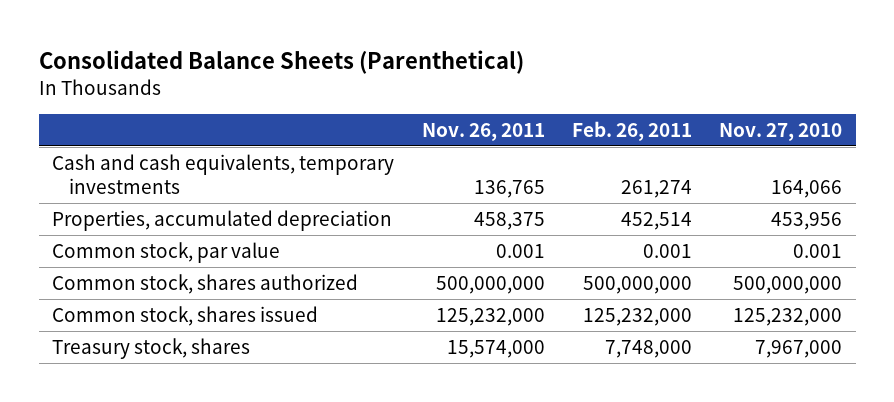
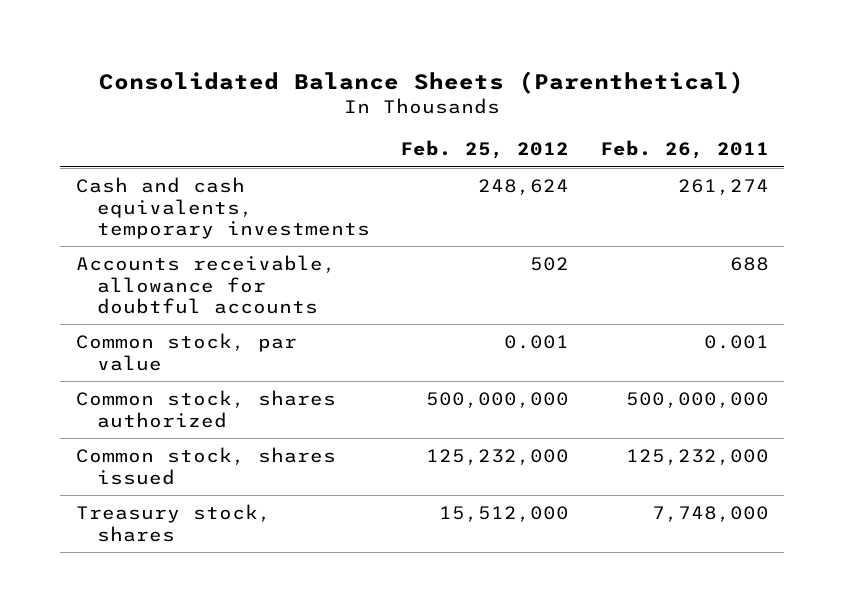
- | Nov. 26, 2011 | Feb. 26, 2011 | Nov. 27, 2010
+ | Feb. 25, 2012 | Feb. 26, 2011
- Properties, accumulated depreciation | 458,375 | 452,514 | 453,956
+ Accounts receivable, allowance for doubtful accounts | 502 | 688

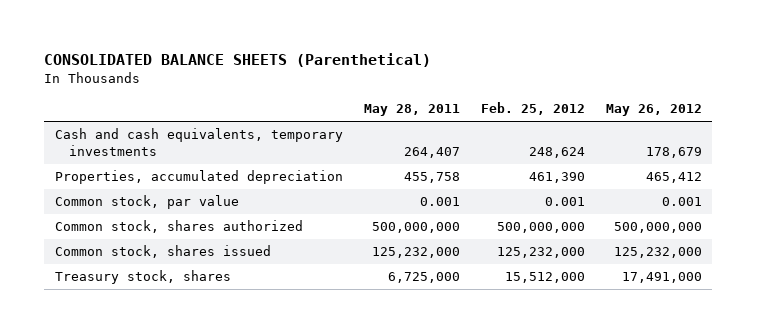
- Consolidated Balance Sheets (Parenthetical)
+ CONSOLIDATED BALANCE SHEETS (Parenthetical)
- | Feb. 25, 2012 | Feb. 26, 2011
+ | May 28, 2011 | Feb. 25, 2012 | May 26, 2012
- Accounts receivable, allowance for doubtful accounts | 502 | 688
+ Properties, accumulated depreciation | 455,758 | 461,390 | 465,412

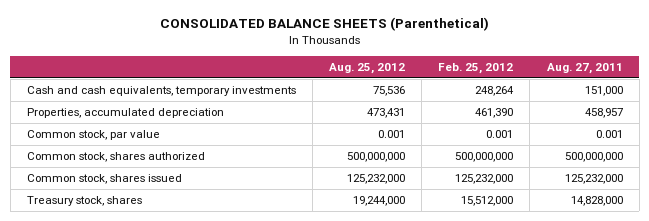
- | May 28, 2011 | Feb. 25, 2012 | May 26, 2012
+ | Aug. 25, 2012 | Feb. 25, 2012 | Aug. 27, 2011
- Cash and cash equivalents, temporary investments | 264,407 | 248,624 | 178,679
+ Cash and cash equivalents, temporary investments | 75,536 | 248,264 | 151,000

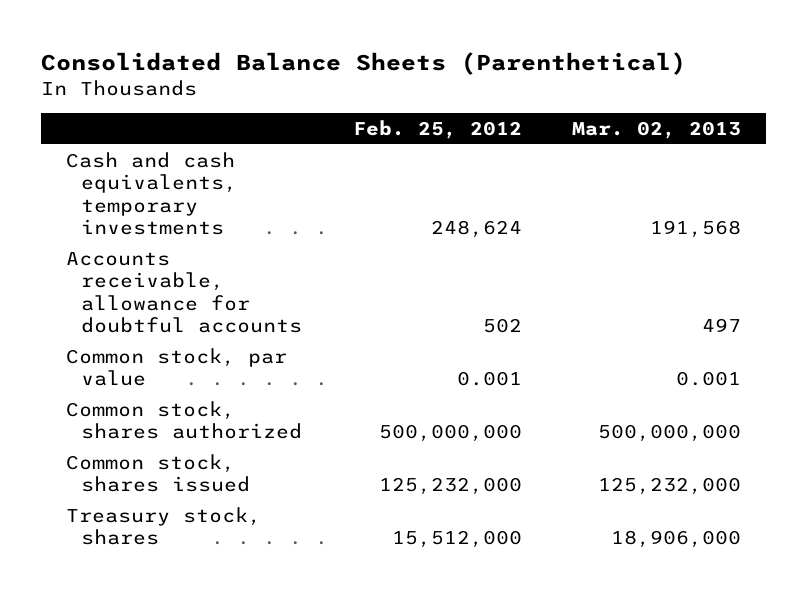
- CONSOLIDATED BALANCE SHEETS (Parenthetical)
+ Consolidated Balance Sheets (Parenthetical)
- | Aug. 25, 2012 | Feb. 25, 2012 | Aug. 27, 2011
+ | Feb. 25, 2012 | Mar. 02, 2013
- Cash and cash equivalents, temporary investments | 75,536 | 248,264 | 151,000
- Properties, accumulated depreciation | 473,431 | 461,390 | 458,957
+ Cash and cash equivalents, temporary investments | 248,624 | 191,568
+ Accounts receivable, allowance for doubtful accounts | 502 | 497

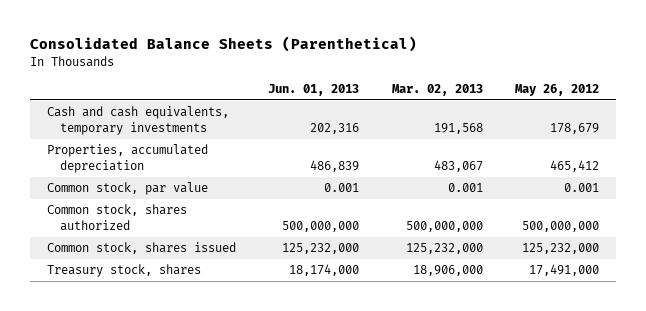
- | Feb. 25, 2012 | Mar. 02, 2013
+ | Jun. 01, 2013 | Mar. 02, 2013 | May 26, 2012
- Accounts receivable, allowance for doubtful accounts | 502 | 497
+ Properties, accumulated depreciation | 486,839 | 483,067 | 465,412

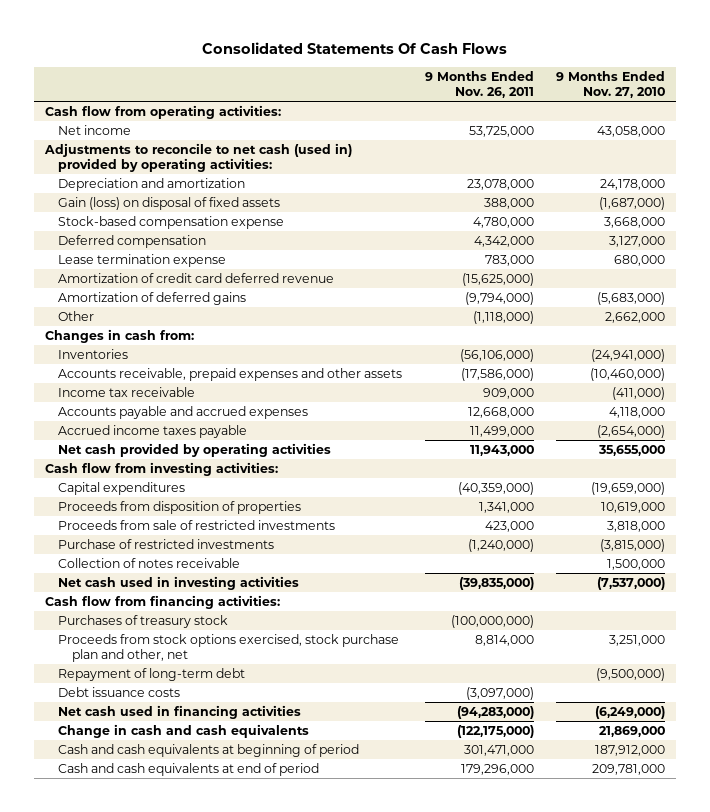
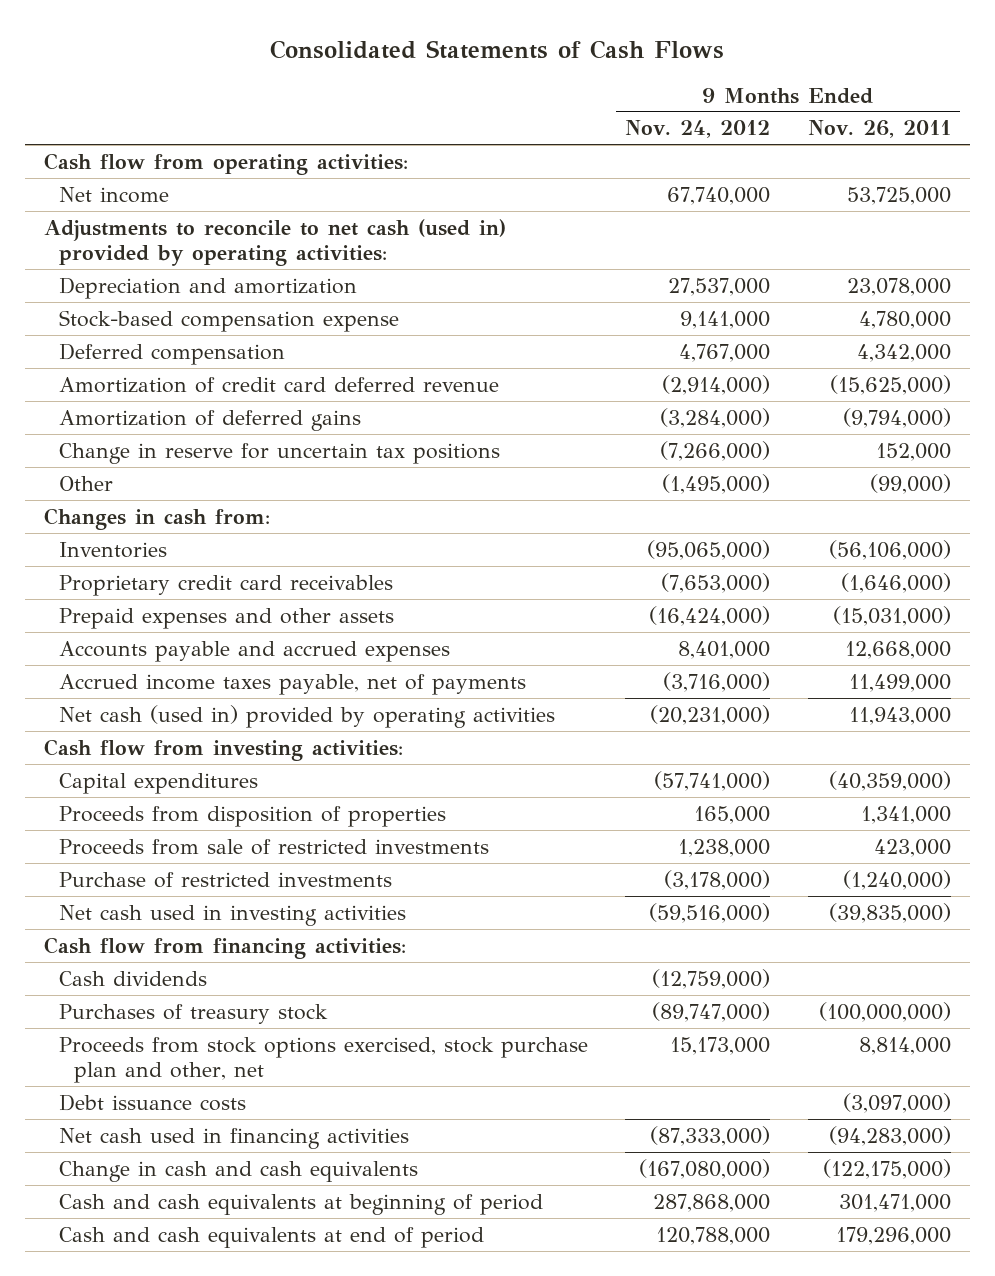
- Consolidated Statements Of Cash Flows
+ Consolidated Statements of Cash Flows
- | 9 Months Ended Nov. 26, 2011 | 9 Months Ended Nov. 27, 2010
+ | 9 Months Ended Nov. 24, 2012 | 9 Months Ended Nov. 26, 2011
- Gain (loss) on disposal of fixed assets | 388,000 | (1,687,000)
- Lease termination expense | 783,000 | 680,000
- Other | (1,118,000) | 2,662,000
+ Change in reserve for uncertain tax positions | (7,266,000) | 152,000
+ Other | (1,495,000) | (99,000)
- Accounts receivable, prepaid expenses and other assets | (17,586,000) | (10,460,000)
- Income tax receivable | 909,000 | (411,000)
+ Proprietary credit card receivables | (7,653,000) | (1,646,000)
+ Prepaid expenses and other assets | (16,424,000) | (15,031,000)
- Accrued income taxes payable | 11,499,000 | (2,654,000)
- Net cash provided by operating activities | 11,943,000 | 35,655,000
+ Accrued income taxes payable, net of payments | (3,716,000) | 11,499,000
+ Net cash (used in) provided by operating activities | (20,231,000) | 11,943,000
- Collection of notes receivable | | 1,500,000
+ Cash dividends | (12,759,000) |
- Repayment of long-term debt | | (9,500,000)

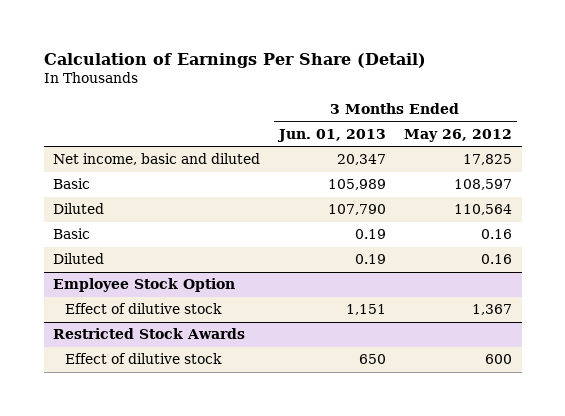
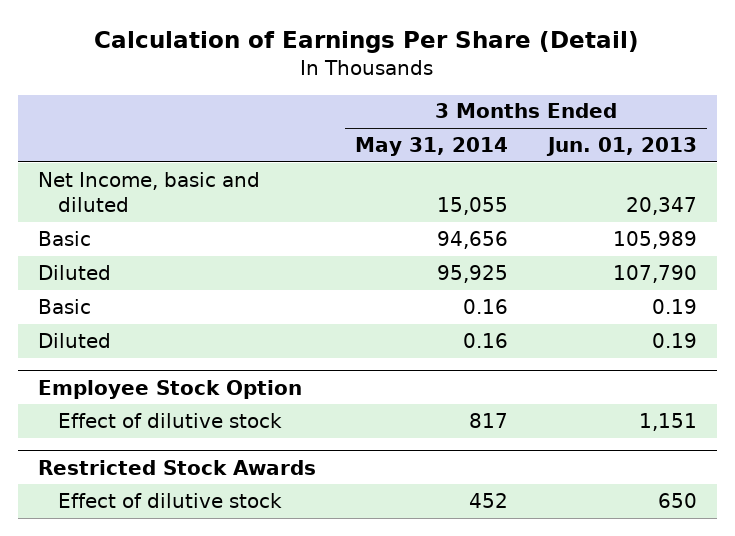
- | 3 Months Ended Jun. 01, 2013 | 3 Months Ended May 26, 2012
+ | 3 Months Ended May 31, 2014 | 3 Months Ended Jun. 01, 2013
- Net income, basic and diluted | 20,347 | 17,825
+ Net Income, basic and diluted | 15,055 | 20,347

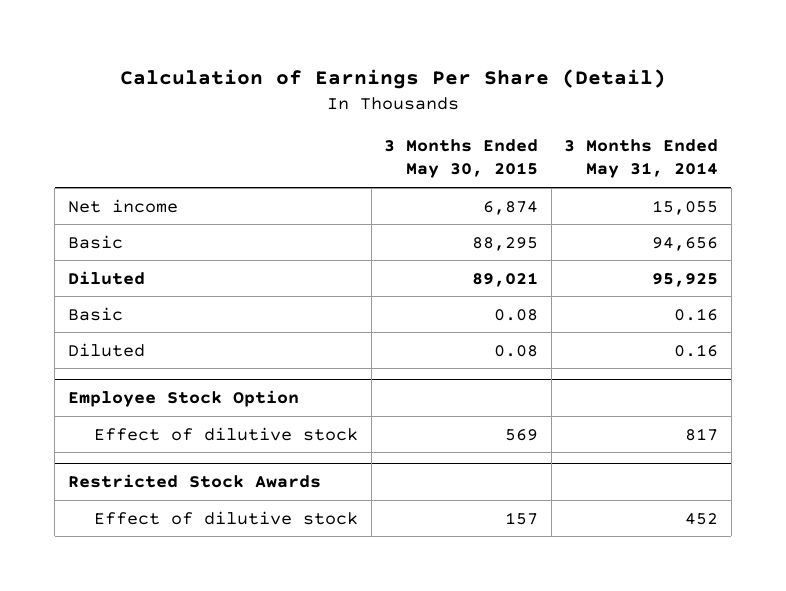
- | 3 Months Ended May 31, 2014 | 3 Months Ended Jun. 01, 2013
+ | 3 Months Ended May 30, 2015 | 3 Months Ended May 31, 2014
- Net Income, basic and diluted | 15,055 | 20,347
+ Net income | 6,874 | 15,055

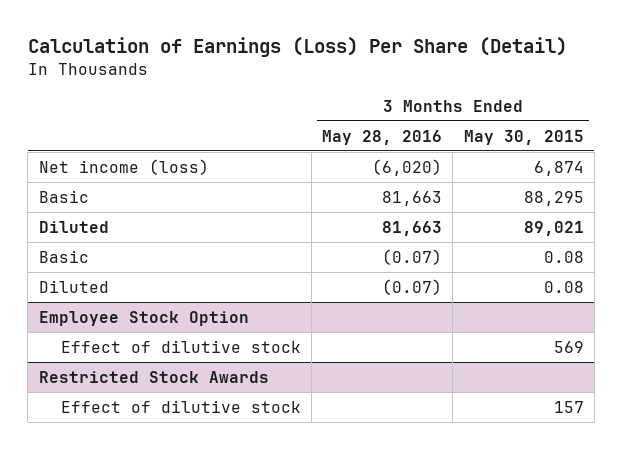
- Calculation of Earnings Per Share (Detail)
+ Calculation of Earnings (Loss) Per Share (Detail)
- | 3 Months Ended May 30, 2015 | 3 Months Ended May 31, 2014
+ | 3 Months Ended May 28, 2016 | 3 Months Ended May 30, 2015
- Net income | 6,874 | 15,055
+ Net income (loss) | (6,020) | 6,874

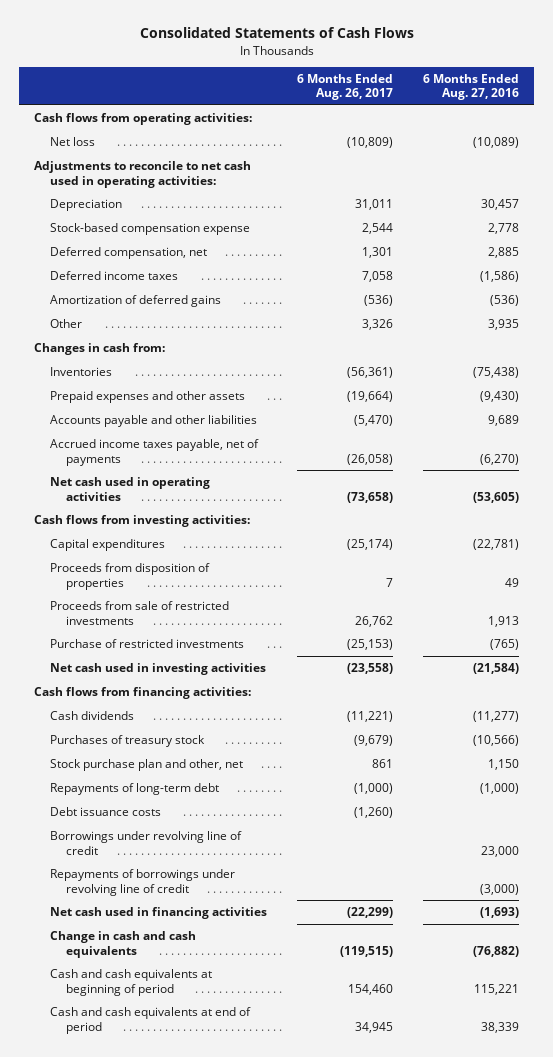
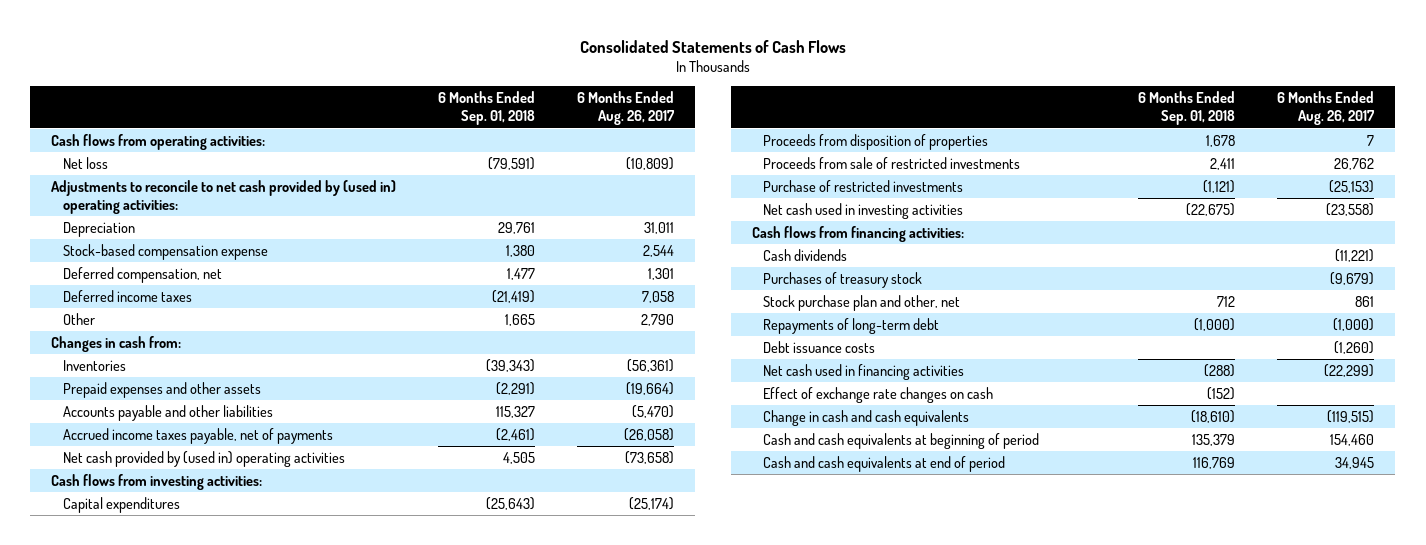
- | 6 Months Ended Aug. 26, 2017 | 6 Months Ended Aug. 27, 2016
+ | 6 Months Ended Sep. 01, 2018 | 6 Months Ended Aug. 26, 2017
- Adjustments to reconcile to net cash used in operating activities:
+ Adjustments to reconcile to net cash provided by (used in) operating activities:
- Amortization of deferred gains | (536) | (536)
- Other | 3,326 | 3,935
+ Other | 1,665 | 2,790
- Net cash used in operating activities | (73,658) | (53,605)
+ Net cash provided by (used in) operating activities | 4,505 | (73,658)
- Borrowings under revolving line of credit | | 23,000
- Repayments of borrowings under revolving line of credit | | (3,000)
+ Effect of exchange rate changes on cash | (152) |

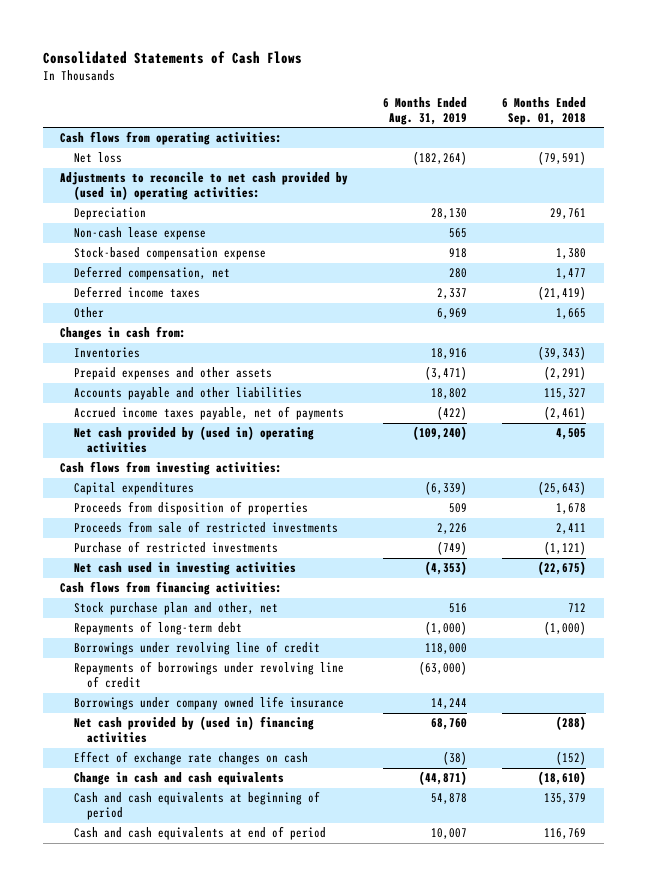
- | 6 Months Ended Sep. 01, 2018 | 6 Months Ended Aug. 26, 2017
+ | 6 Months Ended Aug. 31, 2019 | 6 Months Ended Sep. 01, 2018
+ Non-cash lease expense | 565 |
- Cash dividends | | (11,221)
- Purchases of treasury stock | | (9,679)
- Debt issuance costs | | (1,260)
- Net cash used in financing activities | (288) | (22,299)
+ Borrowings under revolving line of credit | 118,000 |
+ Repayments of borrowings under revolving line of credit | (63,000) |
+ Borrowings under company owned life insurance | 14,244 |
+ Net cash provided by (used in) financing activities | 68,760 | (288)

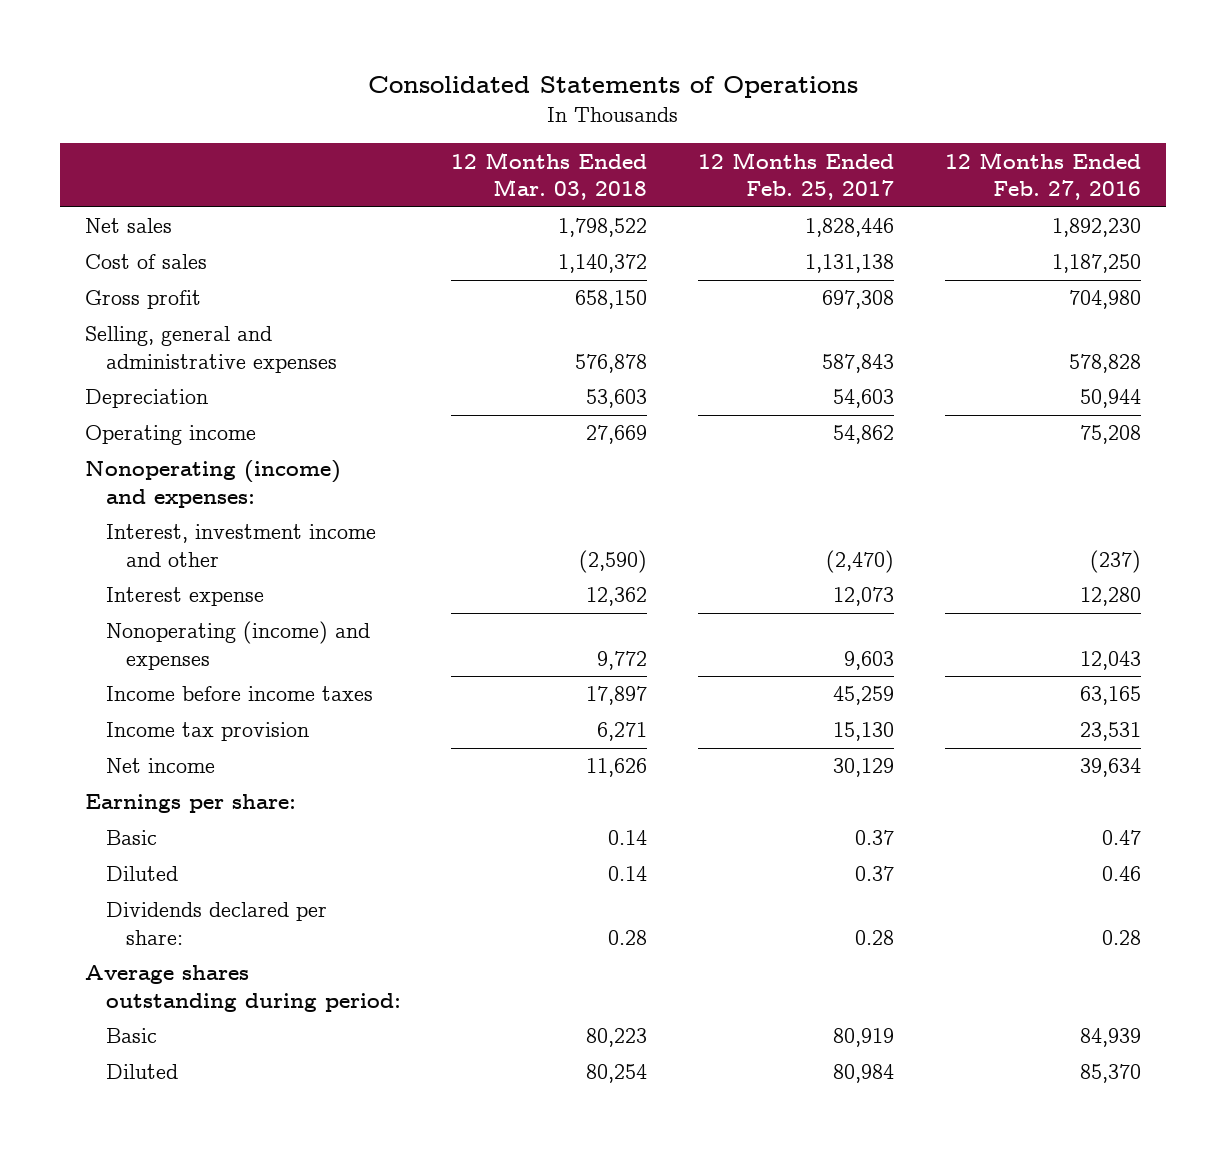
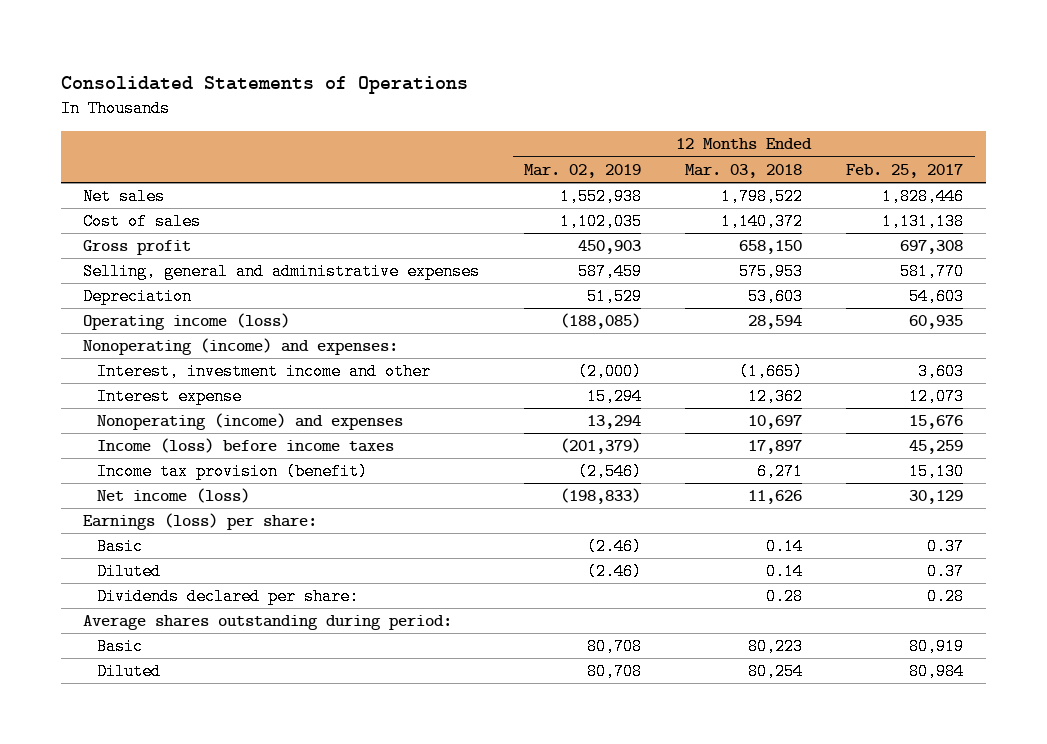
- | 12 Months Ended Mar. 03, 2018 | 12 Months Ended Feb. 25, 2017 | 12 Months Ended Feb. 27, 2016
+ | 12 Months Ended Mar. 02, 2019 | 12 Months Ended Mar. 03, 2018 | 12 Months Ended Feb. 25, 2017
- Selling, general and administrative expenses | 576,878 | 587,843 | 578,828
+ Selling, general and administrative expenses | 587,459 | 575,953 | 581,770
- Operating income | 27,669 | 54,862 | 75,208
+ Operating income (loss) | (188,085) | 28,594 | 60,935
- Interest, investment income and other | (2,590) | (2,470) | (237)
+ Interest, investment income and other | (2,000) | (1,665) | 3,603
- Nonoperating (income) and expenses | 9,772 | 9,603 | 12,043
- Income before income taxes | 17,897 | 45,259 | 63,165
- Income tax provision | 6,271 | 15,130 | 23,531
- Net income | 11,626 | 30,129 | 39,634
- Earnings per share:
+ Nonoperating (income) and expenses | 13,294 | 10,697 | 15,676
+ Income (loss) before income taxes | (201,379) | 17,897 | 45,259
+ Income tax provision (benefit) | (2,546) | 6,271 | 15,130
+ Net income (loss) | (198,833) | 11,626 | 30,129
+ Earnings (loss) per share:

